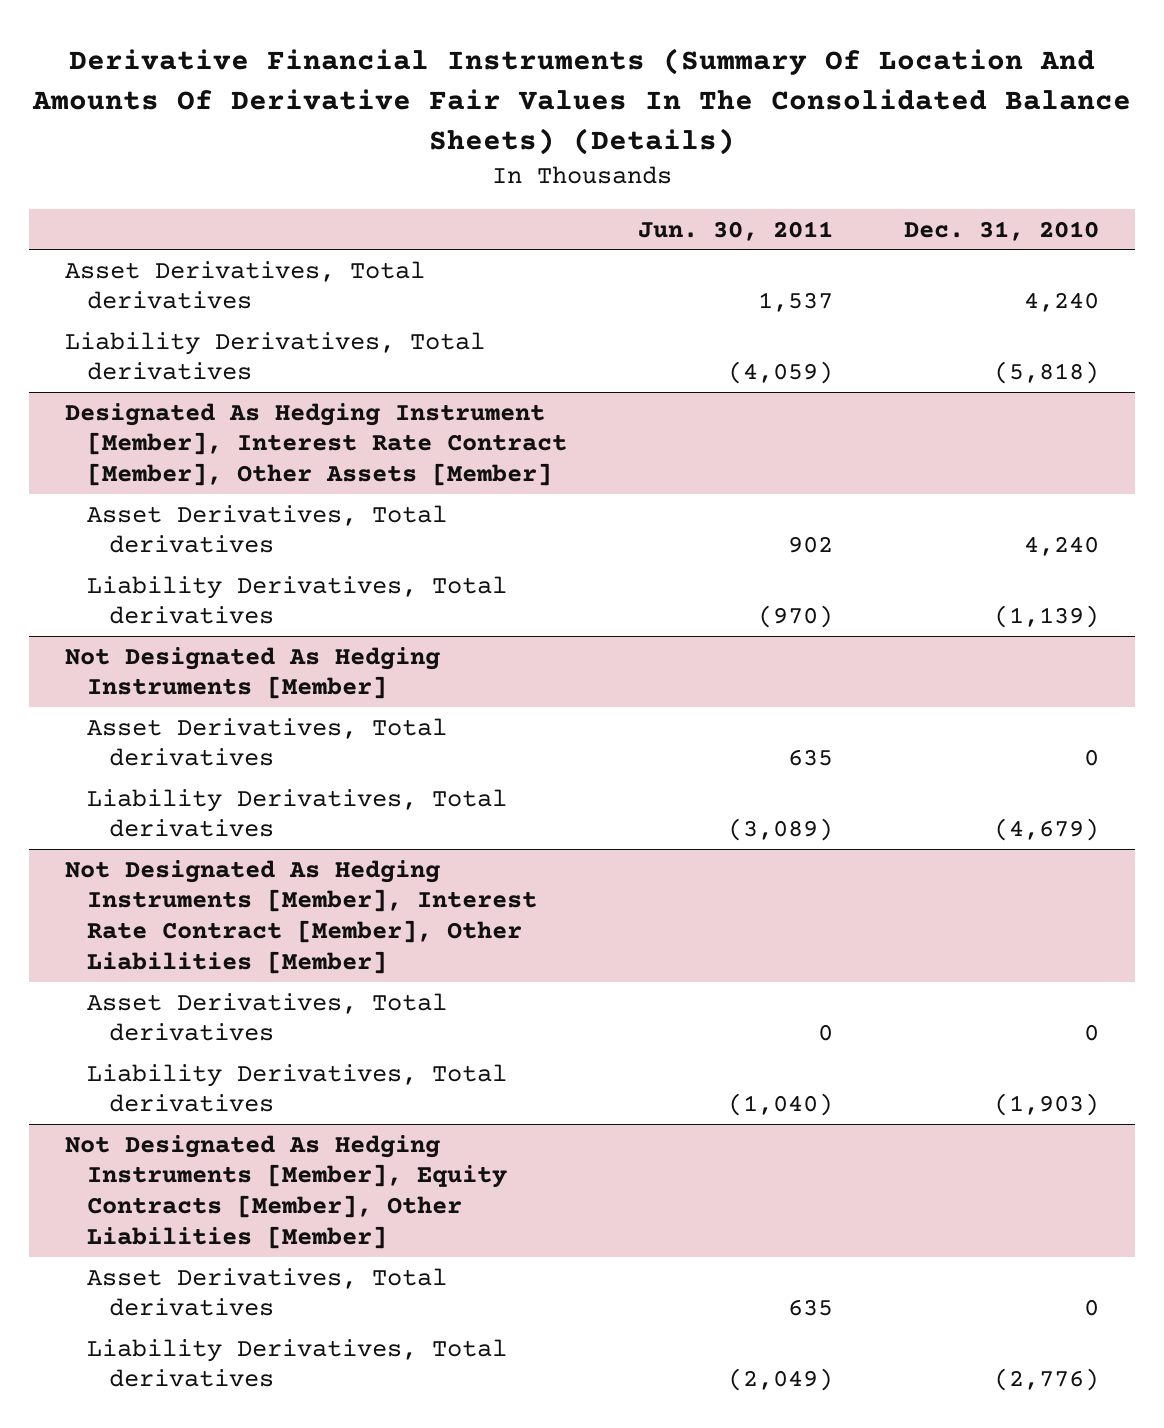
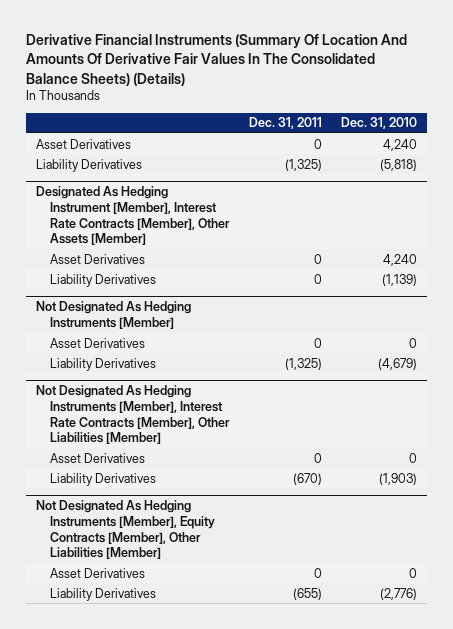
- | Jun. 30, 2011 | Dec. 31, 2010
+ | Dec. 31, 2011 | Dec. 31, 2010
- Asset Derivatives, Total derivatives | 1,537 | 4,240
- Liability Derivatives, Total derivatives | (4,059) | (5,818)
- Designated As Hedging Instrument [Member], Interest Rate Contract [Member], Other Assets [Member]
- Asset Derivatives, Total derivatives | 902 | 4,240
- Liability Derivatives, Total derivatives | (970) | (1,139)
+ Asset Derivatives | 0 | 4,240
+ Liability Derivatives | (1,325) | (5,818)
+ Designated As Hedging Instrument [Member], Interest Rate Contracts [Member], Other Assets [Member]
+ Asset Derivatives | 0 | 4,240
+ Liability Derivatives | 0 | (1,139)
@ Not Designated As Hedging Instruments [Member]
- Asset Derivatives, Total derivatives | 635 | 0
- Liability Derivatives, Total derivatives | (3,089) | (4,679)
- Not Designated As Hedging Instruments [Member], Interest Rate Contract [Member], Other Liabilities [Member]
- Asset Derivatives, Total derivatives | 0 | 0
- Liability Derivatives, Total derivatives | (1,040) | (1,903)
@ Not Designated As Hedging Instruments [Member]
+ Asset Derivatives | 0 | 0
+ Liability Derivatives | (1,325) | (4,679)
+ Not Designated As Hedging Instruments [Member], Interest Rate Contracts [Member], Other Liabilities [Member]
+ Asset Derivatives | 0 | 0
+ Liability Derivatives | (670) | (1,903)
@ Not Designated As Hedging Instruments [Member], Equity Contracts [Member], Other Liabilities [Member]
- Asset Derivatives, Total derivatives | 635 | 0
- Liability Derivatives, Total derivatives | (2,049) | (2,776)
+ Asset Derivatives | 0 | 0
+ Liability Derivatives | (655) | (2,776)

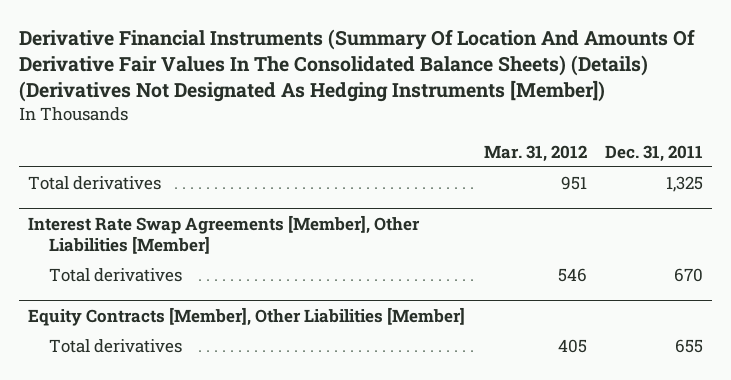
- Derivative Financial Instruments (Summary Of Location And Amounts Of Derivative Fair Values In The Consolidated Balance Sheets) (Details)
+ Derivative Financial Instruments (Summary Of Location And Amounts Of Derivative Fair Values In The Consolidated Balance Sheets) (Details) (Derivatives Not Designated As Hedging Instruments [Member])
- | Dec. 31, 2011 | Dec. 31, 2010
+ | Mar. 31, 2012 | Dec. 31, 2011
- Asset Derivatives | 0 | 4,240
- Liability Derivatives | (1,325) | (5,818)
- Designated As Hedging Instrument [Member], Interest Rate Contracts [Member], Other Assets [Member]
- Asset Derivatives | 0 | 4,240
- Liability Derivatives | 0 | (1,139)
- Not Designated As Hedging Instruments [Member]
- Asset Derivatives | 0 | 0
- Liability Derivatives | (1,325) | (4,679)
- Not Designated As Hedging Instruments [Member], Interest Rate Contracts [Member], Other Liabilities [Member]
- Asset Derivatives | 0 | 0
- Liability Derivatives | (670) | (1,903)
- Not Designated As Hedging Instruments [Member], Equity Contracts [Member], Other Liabilities [Member]
- Asset Derivatives | 0 | 0
- Liability Derivatives | (655) | (2,776)
+ Total derivatives | 951 | 1,325
+ Interest Rate Swap Agreements [Member], Other Liabilities [Member]
+ Total derivatives | 546 | 670
+ Equity Contracts [Member], Other Liabilities [Member]
+ Total derivatives | 405 | 655

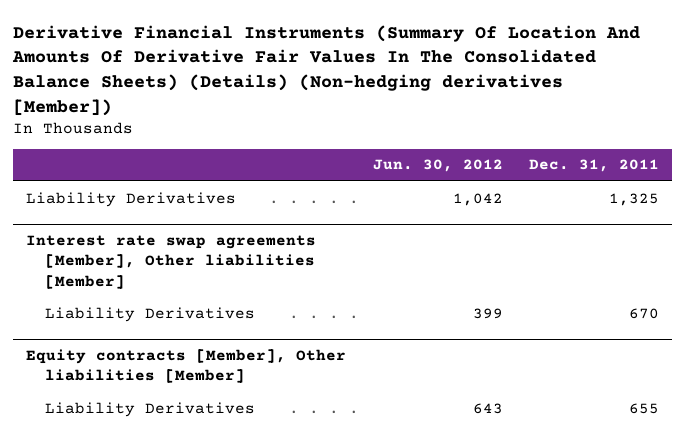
- Derivative Financial Instruments (Summary Of Location And Amounts Of Derivative Fair Values In The Consolidated Balance Sheets) (Details) (Derivatives Not Designated As Hedging Instruments [Member])
+ Derivative Financial Instruments (Summary Of Location And Amounts Of Derivative Fair Values In The Consolidated Balance Sheets) (Details) (Non-hedging derivatives [Member])
- | Mar. 31, 2012 | Dec. 31, 2011
+ | Jun. 30, 2012 | Dec. 31, 2011
- Total derivatives | 951 | 1,325
- Interest Rate Swap Agreements [Member], Other Liabilities [Member]
- Total derivatives | 546 | 670
- Equity Contracts [Member], Other Liabilities [Member]
- Total derivatives | 405 | 655
+ Liability Derivatives | 1,042 | 1,325
+ Interest rate swap agreements [Member], Other liabilities [Member]
+ Liability Derivatives | 399 | 670
+ Equity contracts [Member], Other liabilities [Member]
+ Liability Derivatives | 643 | 655

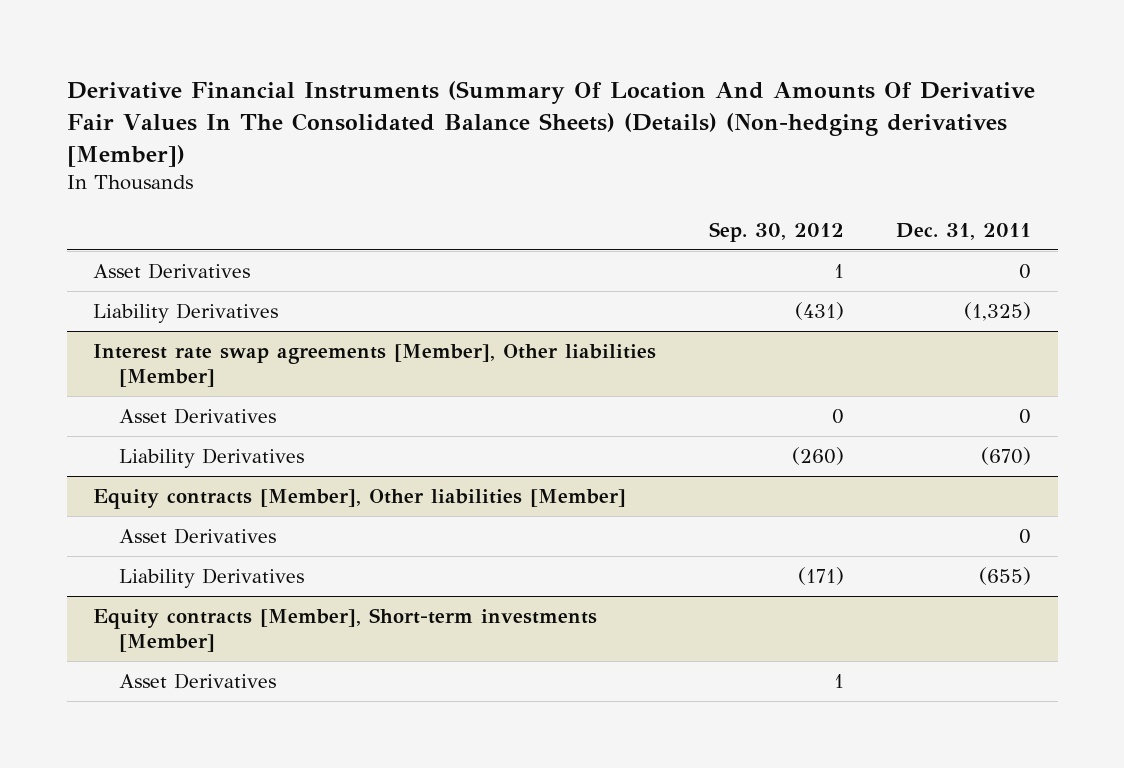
- | Jun. 30, 2012 | Dec. 31, 2011
+ | Sep. 30, 2012 | Dec. 31, 2011
- Liability Derivatives | 1,042 | 1,325
+ Asset Derivatives | 1 | 0
+ Liability Derivatives | (431) | (1,325)
@ Interest rate swap agreements [Member], Other liabilities [Member]
- Liability Derivatives | 399 | 670
+ Asset Derivatives | 0 | 0
+ Liability Derivatives | (260) | (670)
@ Equity contracts [Member], Other liabilities [Member]
- Liability Derivatives | 643 | 655
+ Asset Derivatives | | 0
+ Liability Derivatives | (171) | (655)
+ Equity contracts [Member], Short-term investments [Member]
+ Asset Derivatives | 1 |

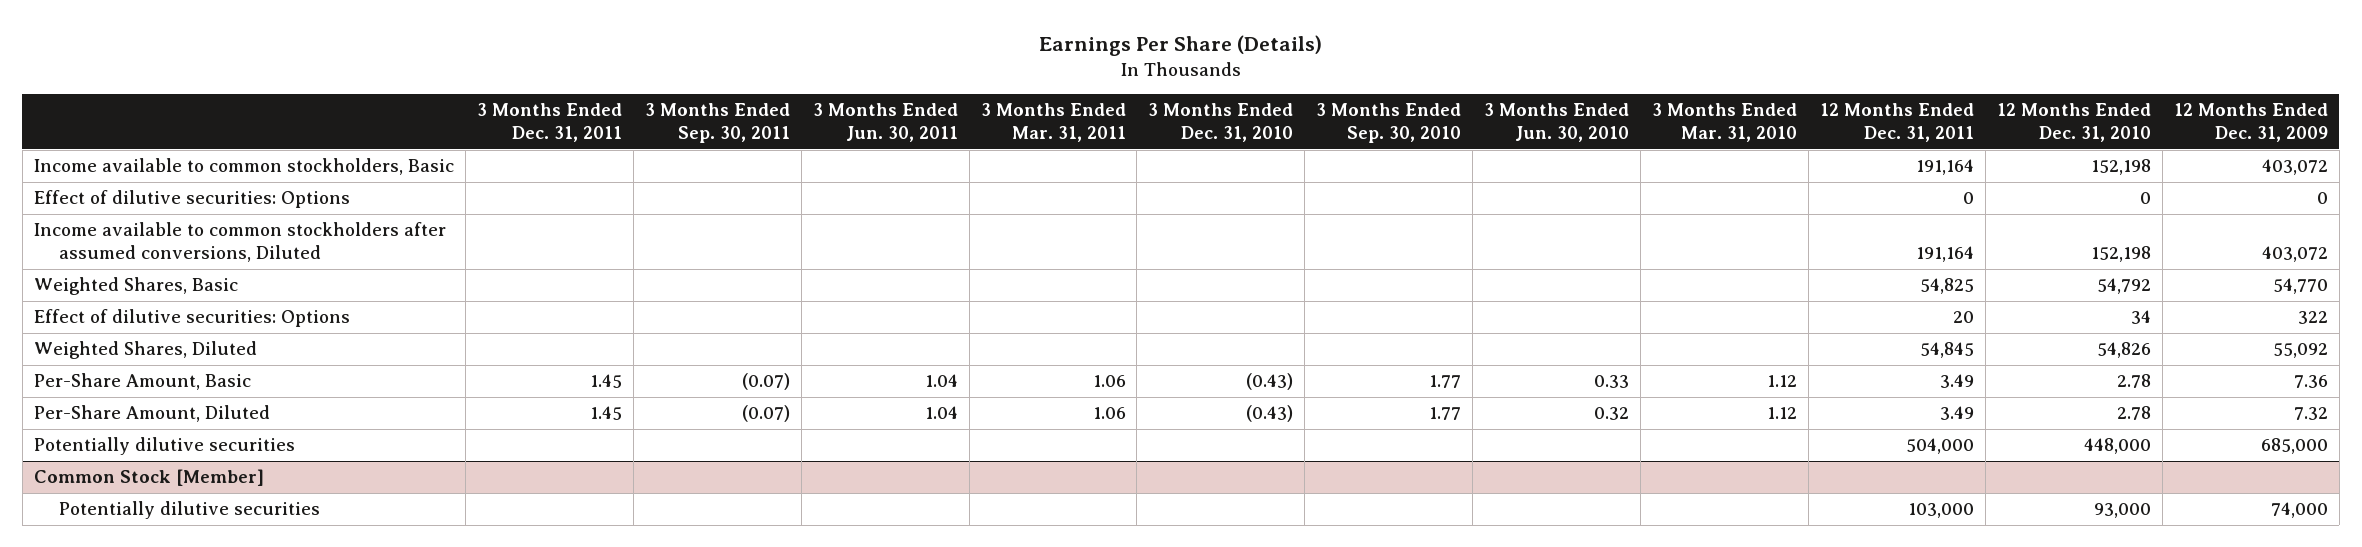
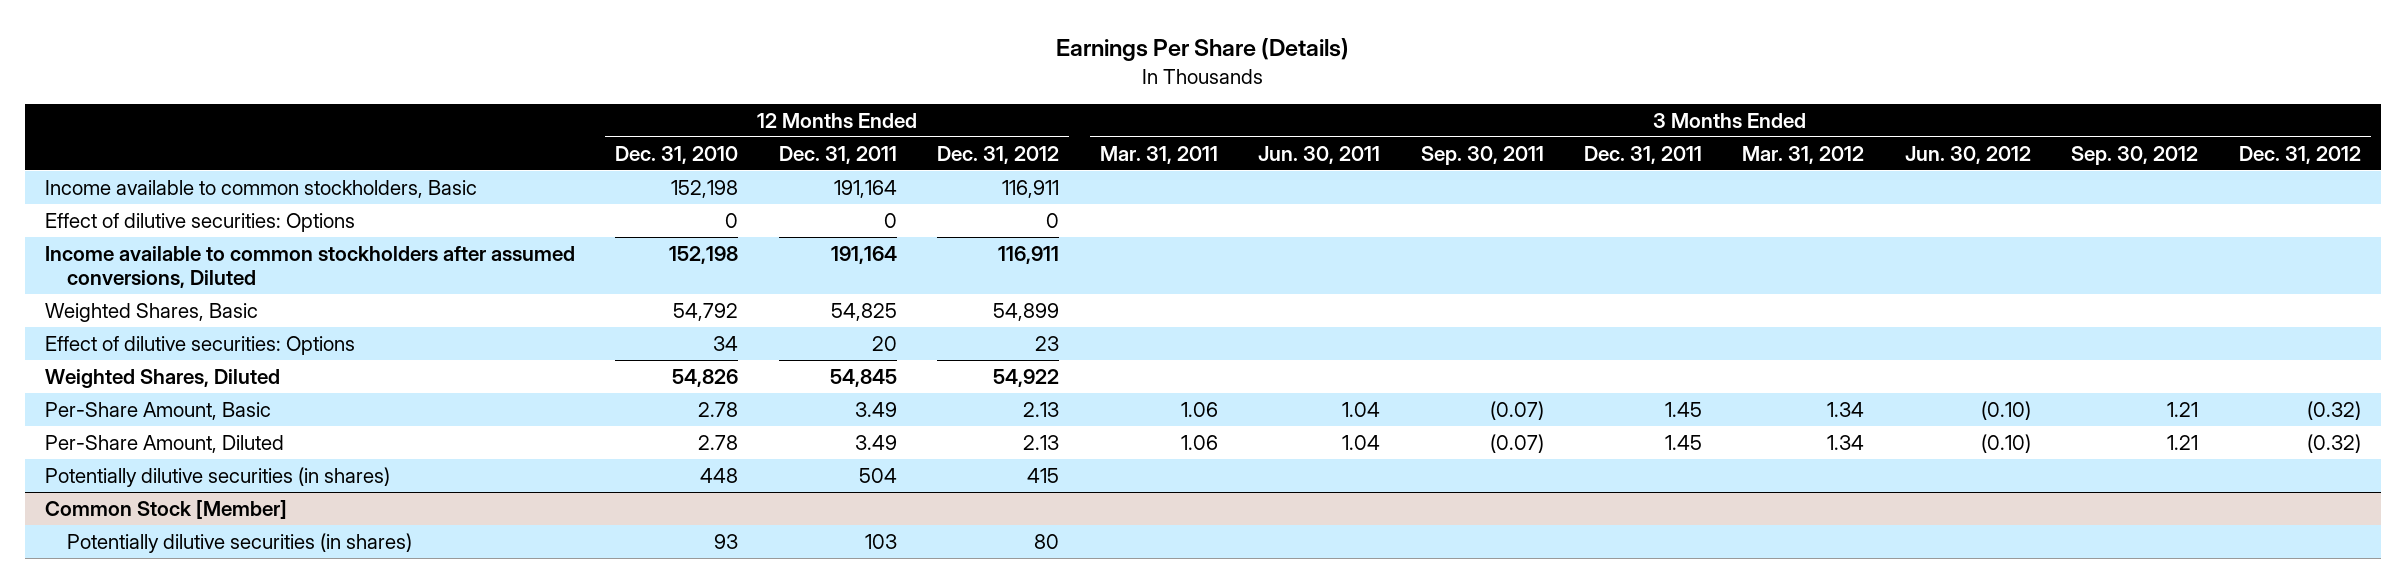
- | 3 Months Ended Dec. 31, 2011 | 3 Months Ended Sep. 30, 2011 | 3 Months Ended Jun. 30, 2011 | 3 Months Ended Mar. 31, 2011 | 3 Months Ended Dec. 31, 2010 | 3 Months Ended Sep. 30, 2010 | 3 Months Ended Jun. 30, 2010 | 3 Months Ended Mar. 31, 2010 | 12 Months Ended Dec. 31, 2011 | 12 Months Ended Dec. 31, 2010 | 12 Months Ended Dec. 31, 2009
+ | 12 Months Ended Dec. 31, 2010 | 12 Months Ended Dec. 31, 2011 | 12 Months Ended Dec. 31, 2012 | 3 Months Ended Mar. 31, 2011 | 3 Months Ended Jun. 30, 2011 | 3 Months Ended Sep. 30, 2011 | 3 Months Ended Dec. 31, 2011 | 3 Months Ended Mar. 31, 2012 | 3 Months Ended Jun. 30, 2012 | 3 Months Ended Sep. 30, 2012 | 3 Months Ended Dec. 31, 2012
- Potentially dilutive securities | | | | | | | | | 504,000 | 448,000 | 685,000
+ Potentially dilutive securities (in shares) | 448 | 504 | 415 | | | | | | | |
@ Common Stock [Member]
- Potentially dilutive securities | | | | | | | | | 103,000 | 93,000 | 74,000
+ Potentially dilutive securities (in shares) | 93 | 103 | 80 | | | | | | | |

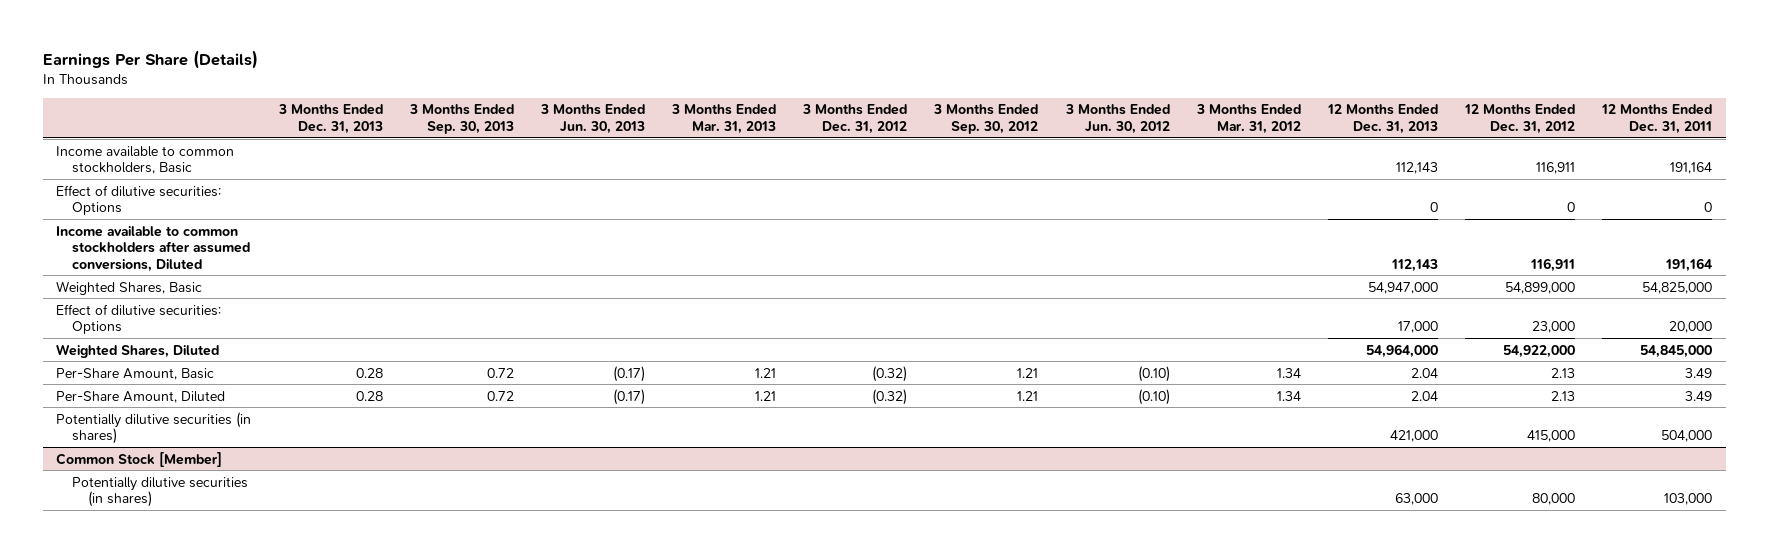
- | 12 Months Ended Dec. 31, 2010 | 12 Months Ended Dec. 31, 2011 | 12 Months Ended Dec. 31, 2012 | 3 Months Ended Mar. 31, 2011 | 3 Months Ended Jun. 30, 2011 | 3 Months Ended Sep. 30, 2011 | 3 Months Ended Dec. 31, 2011 | 3 Months Ended Mar. 31, 2012 | 3 Months Ended Jun. 30, 2012 | 3 Months Ended Sep. 30, 2012 | 3 Months Ended Dec. 31, 2012
+ | 3 Months Ended Dec. 31, 2013 | 3 Months Ended Sep. 30, 2013 | 3 Months Ended Jun. 30, 2013 | 3 Months Ended Mar. 31, 2013 | 3 Months Ended Dec. 31, 2012 | 3 Months Ended Sep. 30, 2012 | 3 Months Ended Jun. 30, 2012 | 3 Months Ended Mar. 31, 2012 | 12 Months Ended Dec. 31, 2013 | 12 Months Ended Dec. 31, 2012 | 12 Months Ended Dec. 31, 2011
- Weighted Shares, Basic | 54,792 | 54,825 | 54,899 | | | | | | | |
- Effect of dilutive securities: Options | 34 | 20 | 23 | | | | | | | |
- Weighted Shares, Diluted | 54,826 | 54,845 | 54,922 | | | | | | | |
+ Weighted Shares, Basic | | | | | | | | | 54,947,000 | 54,899,000 | 54,825,000
+ Effect of dilutive securities: Options | | | | | | | | | 17,000 | 23,000 | 20,000
+ Weighted Shares, Diluted | | | | | | | | | 54,964,000 | 54,922,000 | 54,845,000
- Potentially dilutive securities (in shares) | 448 | 504 | 415 | | | | | | | |
+ Potentially dilutive securities (in shares) | | | | | | | | | 421,000 | 415,000 | 504,000
@ Common Stock [Member]
- Potentially dilutive securities (in shares) | 93 | 103 | 80 | | | | | | | |
+ Potentially dilutive securities (in shares) | | | | | | | | | 63,000 | 80,000 | 103,000

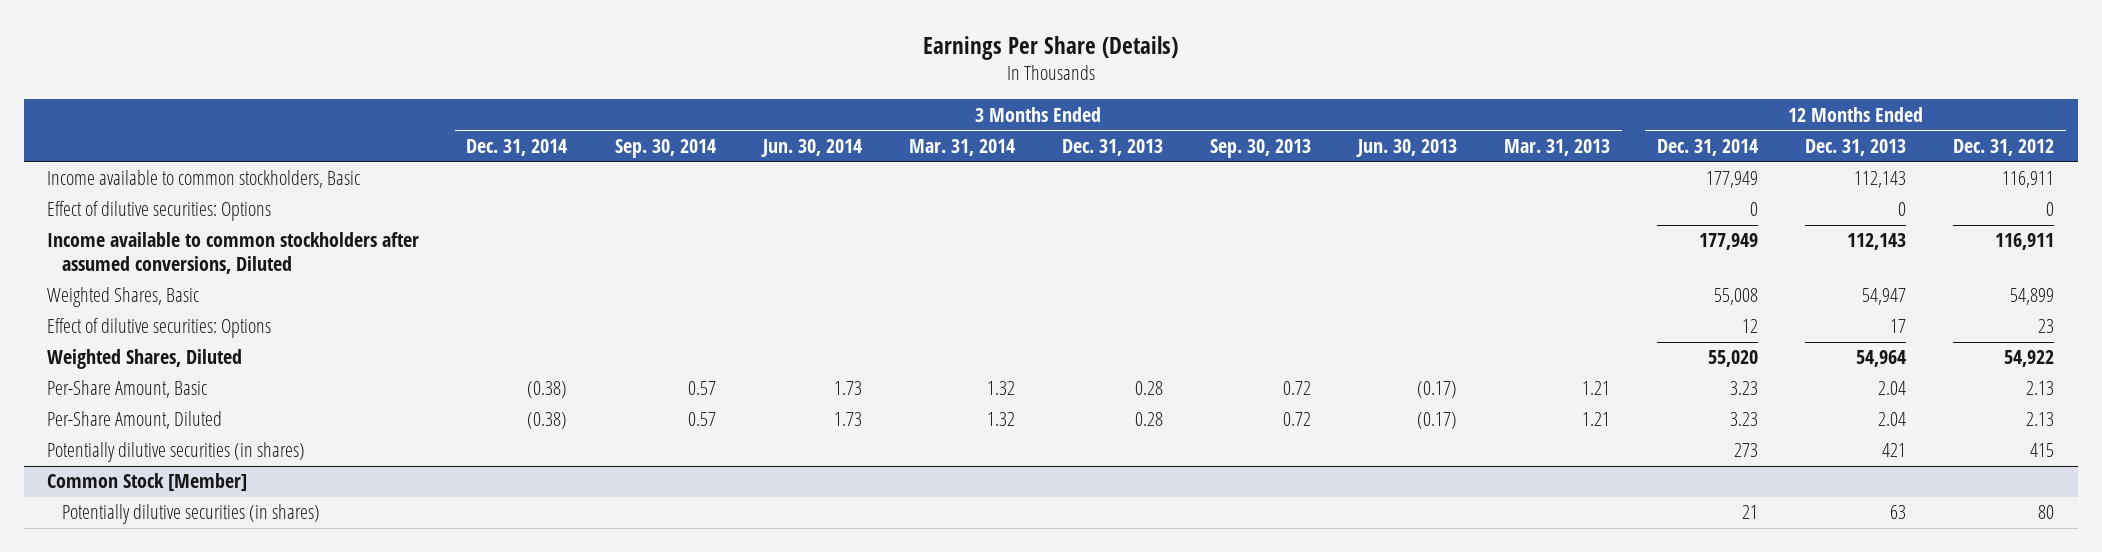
- | 3 Months Ended Dec. 31, 2013 | 3 Months Ended Sep. 30, 2013 | 3 Months Ended Jun. 30, 2013 | 3 Months Ended Mar. 31, 2013 | 3 Months Ended Dec. 31, 2012 | 3 Months Ended Sep. 30, 2012 | 3 Months Ended Jun. 30, 2012 | 3 Months Ended Mar. 31, 2012 | 12 Months Ended Dec. 31, 2013 | 12 Months Ended Dec. 31, 2012 | 12 Months Ended Dec. 31, 2011
+ | 3 Months Ended Dec. 31, 2014 | 3 Months Ended Sep. 30, 2014 | 3 Months Ended Jun. 30, 2014 | 3 Months Ended Mar. 31, 2014 | 3 Months Ended Dec. 31, 2013 | 3 Months Ended Sep. 30, 2013 | 3 Months Ended Jun. 30, 2013 | 3 Months Ended Mar. 31, 2013 | 12 Months Ended Dec. 31, 2014 | 12 Months Ended Dec. 31, 2013 | 12 Months Ended Dec. 31, 2012
- Weighted Shares, Basic | | | | | | | | | 54,947,000 | 54,899,000 | 54,825,000
- Effect of dilutive securities: Options | | | | | | | | | 17,000 | 23,000 | 20,000
- Weighted Shares, Diluted | | | | | | | | | 54,964,000 | 54,922,000 | 54,845,000
+ Weighted Shares, Basic | | | | | | | | | 55,008 | 54,947 | 54,899
+ Effect of dilutive securities: Options | | | | | | | | | 12 | 17 | 23
+ Weighted Shares, Diluted | | | | | | | | | 55,020 | 54,964 | 54,922
- Potentially dilutive securities (in shares) | | | | | | | | | 421,000 | 415,000 | 504,000
+ Potentially dilutive securities (in shares) | | | | | | | | | 273 | 421 | 415
@ Common Stock [Member]
- Potentially dilutive securities (in shares) | | | | | | | | | 63,000 | 80,000 | 103,000
+ Potentially dilutive securities (in shares) | | | | | | | | | 21 | 63 | 80

